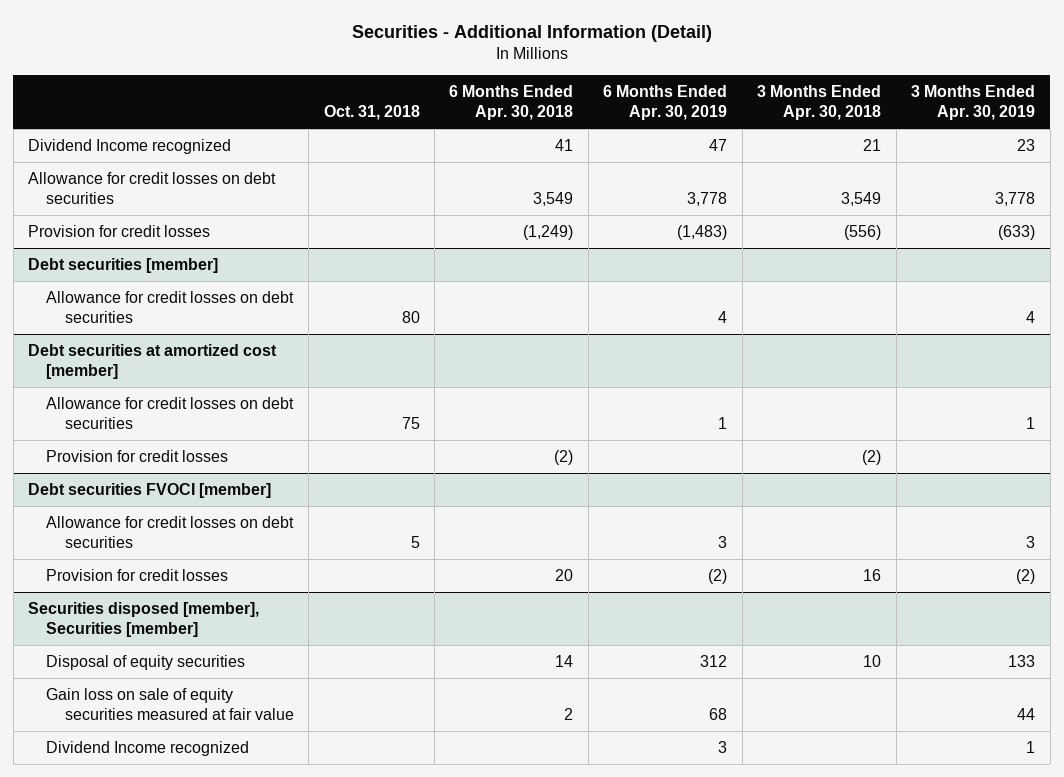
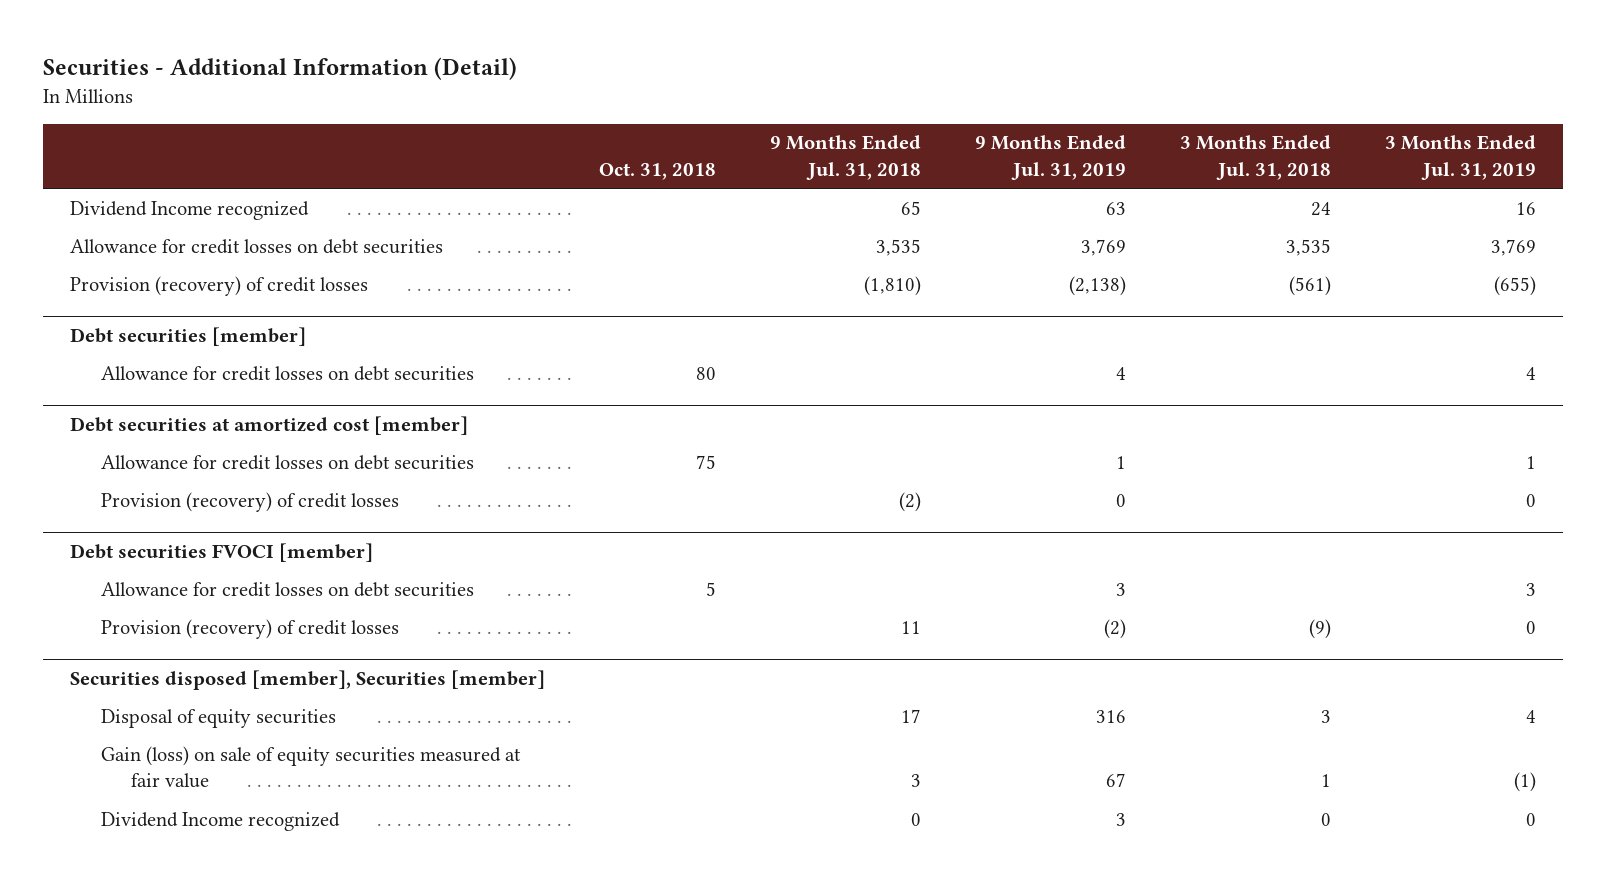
- | Oct. 31, 2018 | 6 Months Ended Apr. 30, 2018 | 6 Months Ended Apr. 30, 2019 | 3 Months Ended Apr. 30, 2018 | 3 Months Ended Apr. 30, 2019
+ | Oct. 31, 2018 | 9 Months Ended Jul. 31, 2018 | 9 Months Ended Jul. 31, 2019 | 3 Months Ended Jul. 31, 2018 | 3 Months Ended Jul. 31, 2019
- Provision for credit losses | | (1,249) | (1,483) | (556) | (633)
+ Provision (recovery) of credit losses | | (1,810) | (2,138) | (561) | (655)
@ Debt securities at amortized cost [member]
- Provision for credit losses | | (2) | | (2) |
+ Provision (recovery) of credit losses | | (2) | 0 | | 0
@ Debt securities FVOCI [member]
- Provision for credit losses | | 20 | (2) | 16 | (2)
+ Provision (recovery) of credit losses | | 11 | (2) | (9) | 0
@ Securities disposed [member], Securities [member]
- Gain loss on sale of equity securities measured at fair value | | 2 | 68 | | 44
+ Gain (loss) on sale of equity securities measured at fair value | | 3 | 67 | 1 | (1)

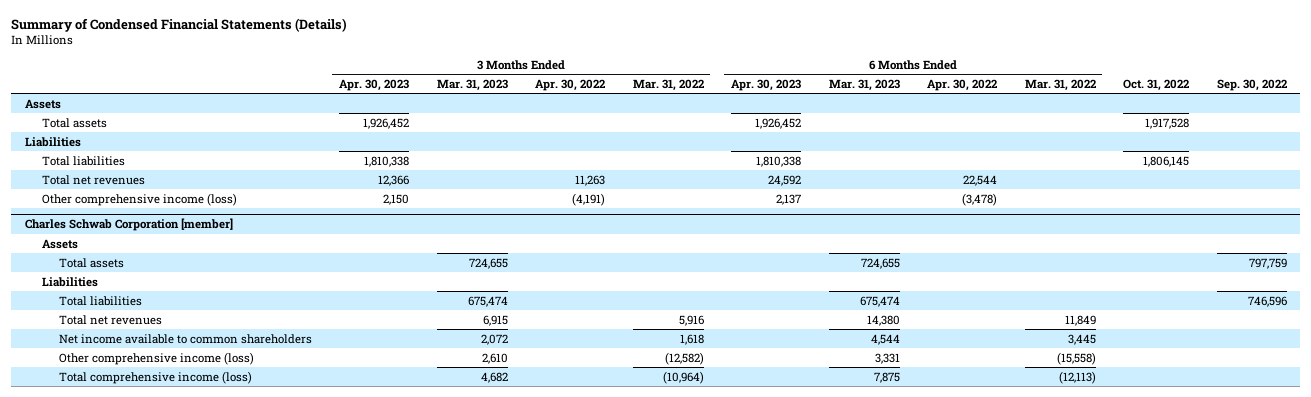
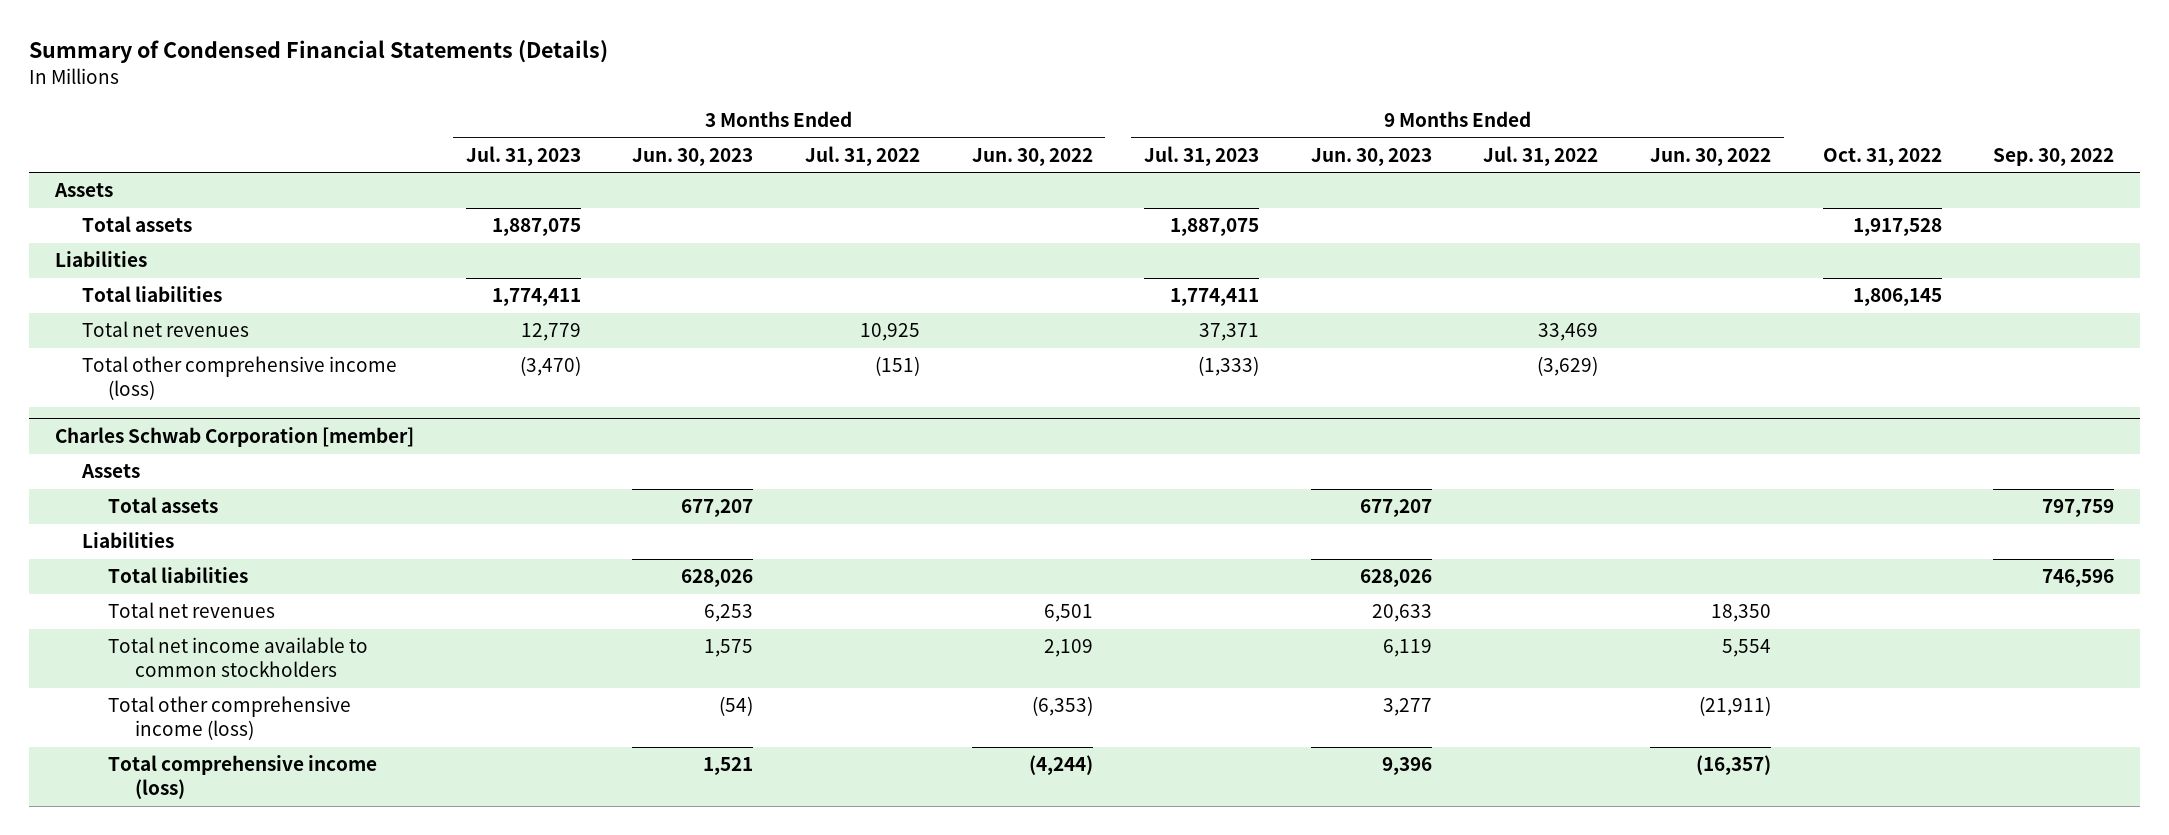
- | 3 Months Ended Apr. 30, 2023 | 3 Months Ended Mar. 31, 2023 | 3 Months Ended Apr. 30, 2022 | 3 Months Ended Mar. 31, 2022 | 6 Months Ended Apr. 30, 2023 | 6 Months Ended Mar. 31, 2023 | 6 Months Ended Apr. 30, 2022 | 6 Months Ended Mar. 31, 2022 | Oct. 31, 2022 | Sep. 30, 2022
+ | 3 Months Ended Jul. 31, 2023 | 3 Months Ended Jun. 30, 2023 | 3 Months Ended Jul. 31, 2022 | 3 Months Ended Jun. 30, 2022 | 9 Months Ended Jul. 31, 2023 | 9 Months Ended Jun. 30, 2023 | 9 Months Ended Jul. 31, 2022 | 9 Months Ended Jun. 30, 2022 | Oct. 31, 2022 | Sep. 30, 2022
- Other comprehensive income (loss) | 2,150 | | (4,191) | | 2,137 | | (3,478) | | |
+ Total other comprehensive income (loss) | (3,470) | | (151) | | (1,333) | | (3,629) | | |
@ Charles Schwab Corporation [member]
- Net income available to common shareholders | | 2,072 | | 1,618 | | 4,544 | | 3,445 | |
- Other comprehensive income (loss) | | 2,610 | | (12,582) | | 3,331 | | (15,558) | |
+ Total net income available to common stockholders | | 1,575 | | 2,109 | | 6,119 | | 5,554 | |
+ Total other comprehensive income (loss) | | (54) | | (6,353) | | 3,277 | | (21,911) | |

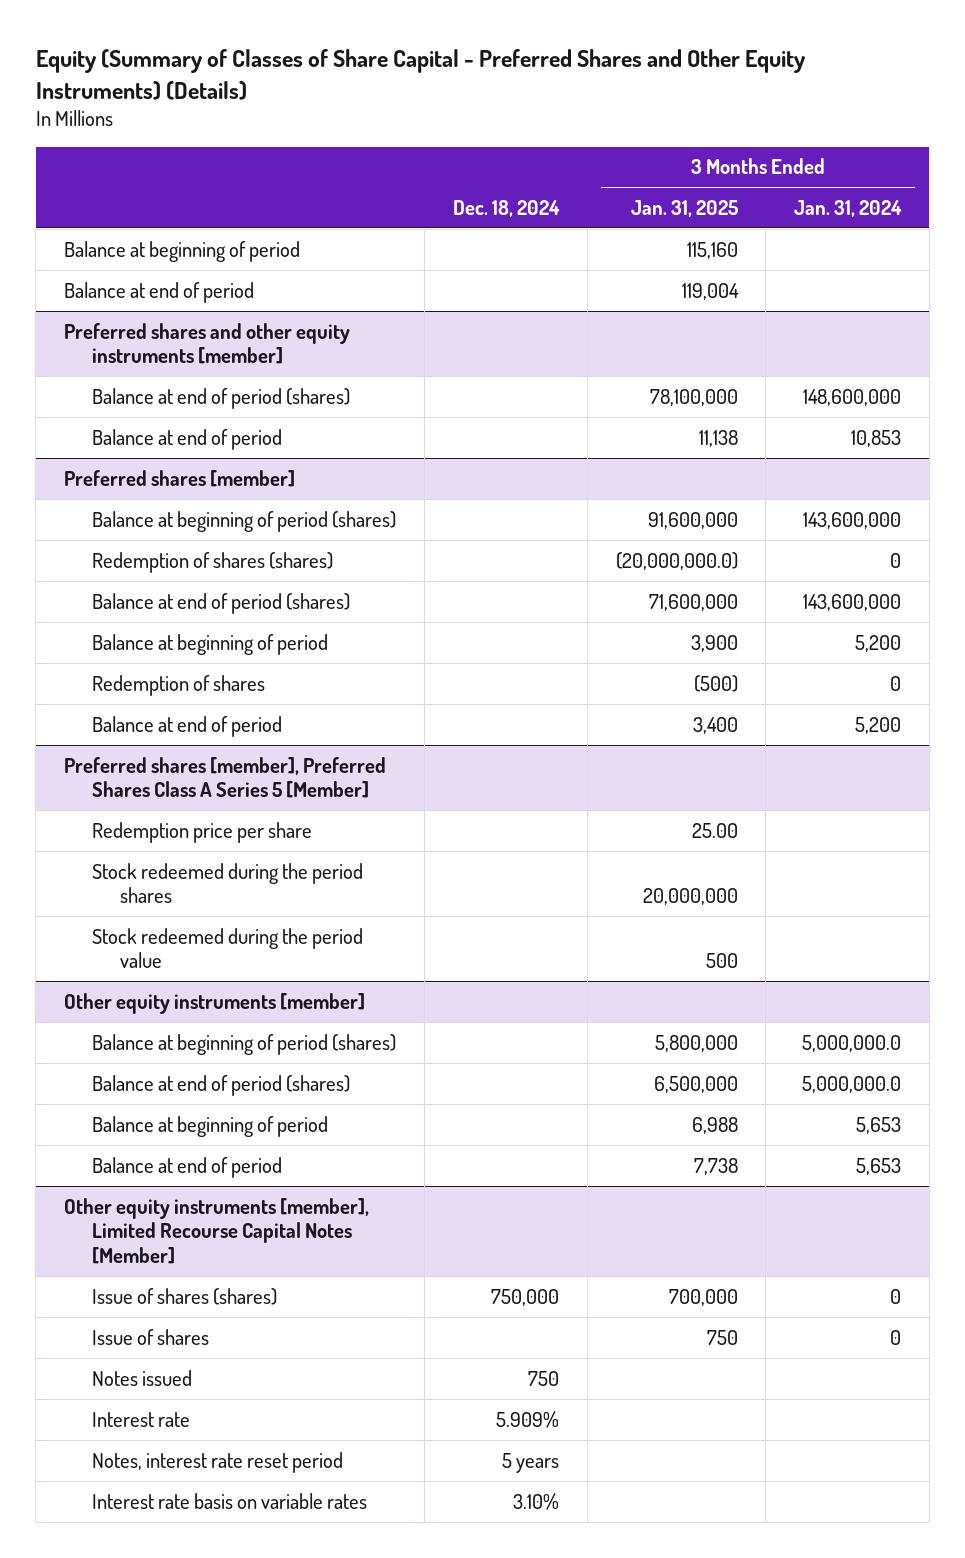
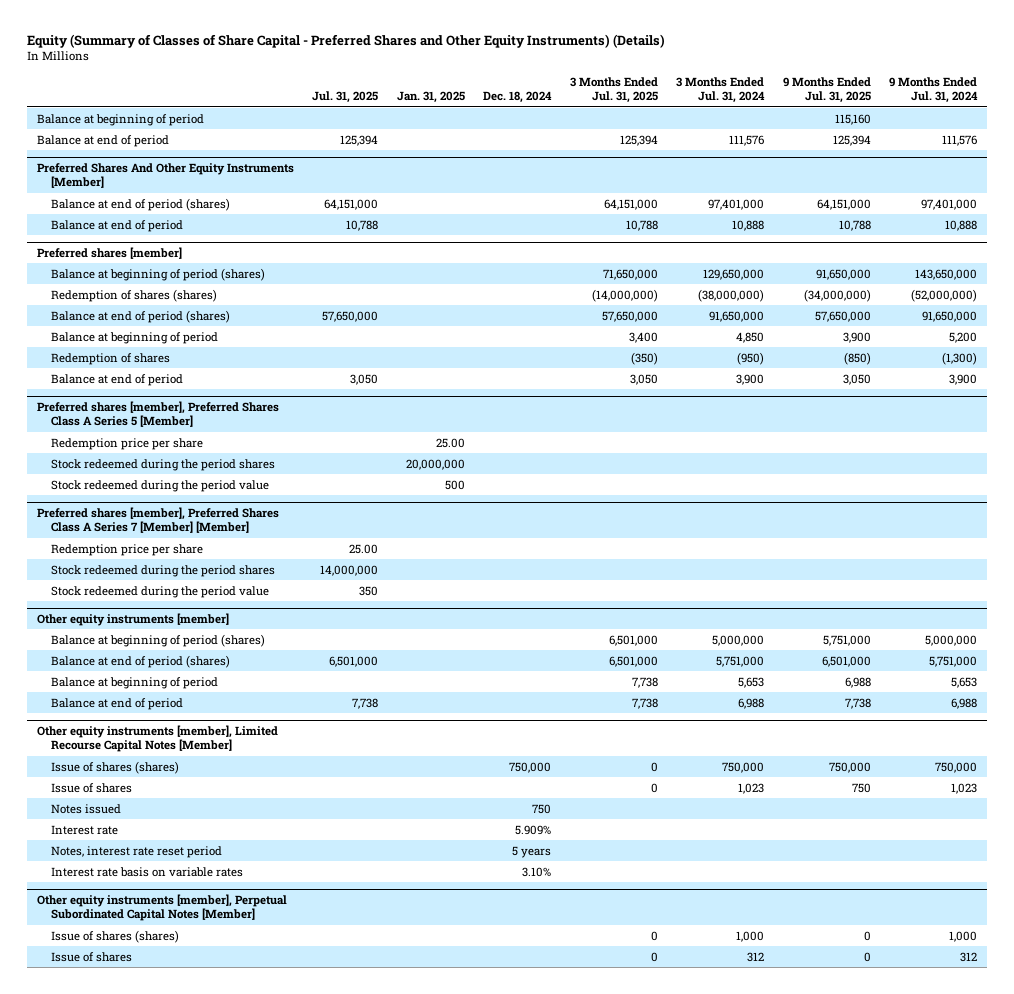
- | Dec. 18, 2024 | 3 Months Ended Jan. 31, 2025 | 3 Months Ended Jan. 31, 2024
+ | Jul. 31, 2025 | Jan. 31, 2025 | Dec. 18, 2024 | 3 Months Ended Jul. 31, 2025 | 3 Months Ended Jul. 31, 2024 | 9 Months Ended Jul. 31, 2025 | 9 Months Ended Jul. 31, 2024
- Preferred shares and other equity instruments [member]
+ Preferred Shares And Other Equity Instruments [Member]
+ Preferred shares [member], Preferred Shares Class A Series 7 [Member] [Member]
+ Redemption price per share | 25.00 | | | | | |
+ Stock redeemed during the period shares | 14,000,000 | | | | | |
+ Stock redeemed during the period value | 350 | | | | | |
+ Other equity instruments [member], Perpetual Subordinated Capital Notes [Member]
+ Issue of shares (shares) | | | | 0 | 1,000 | 0 | 1,000
+ Issue of shares | | | | 0 | 312 | 0 | 312

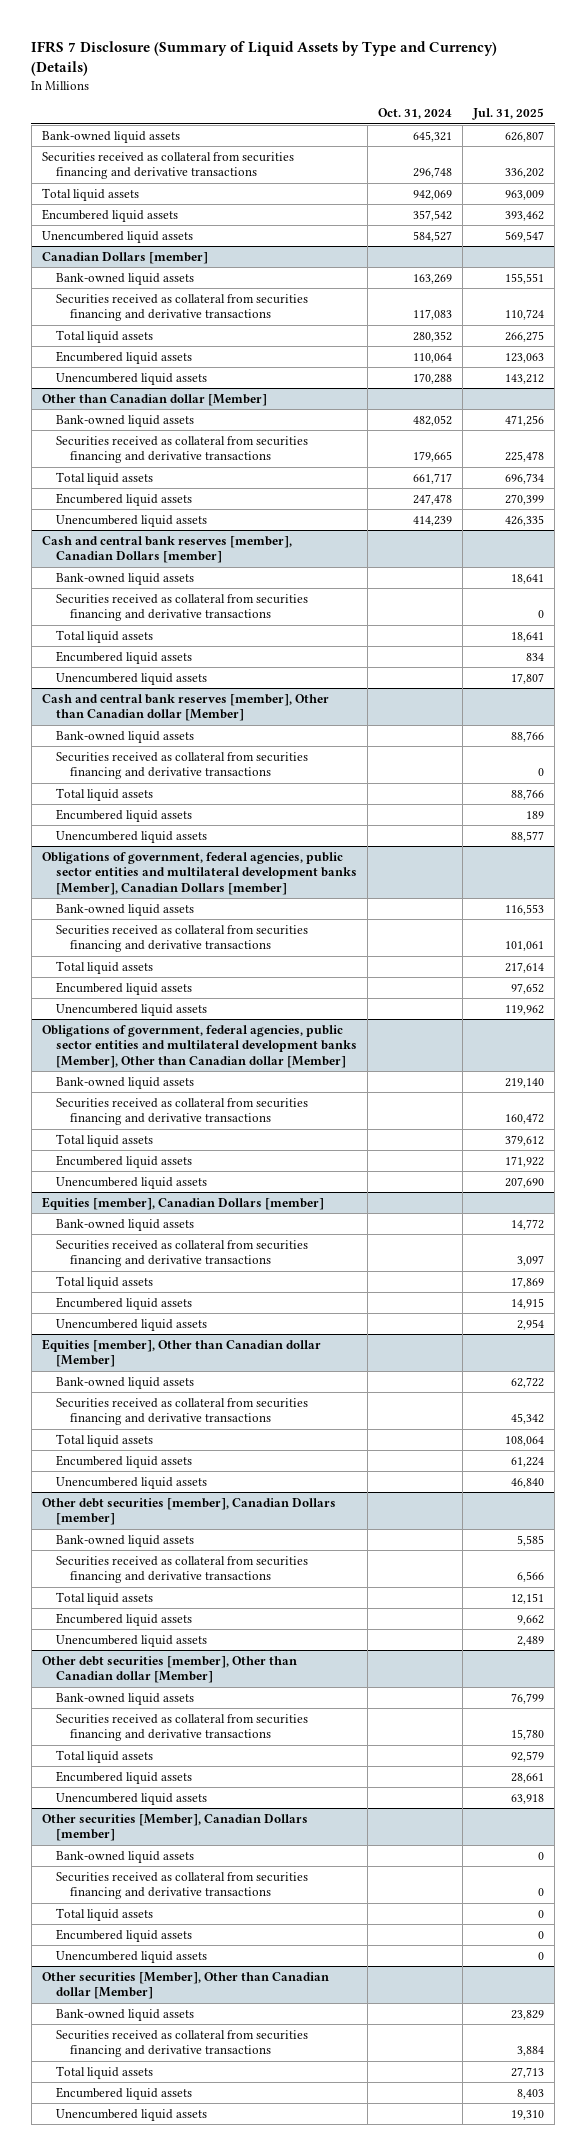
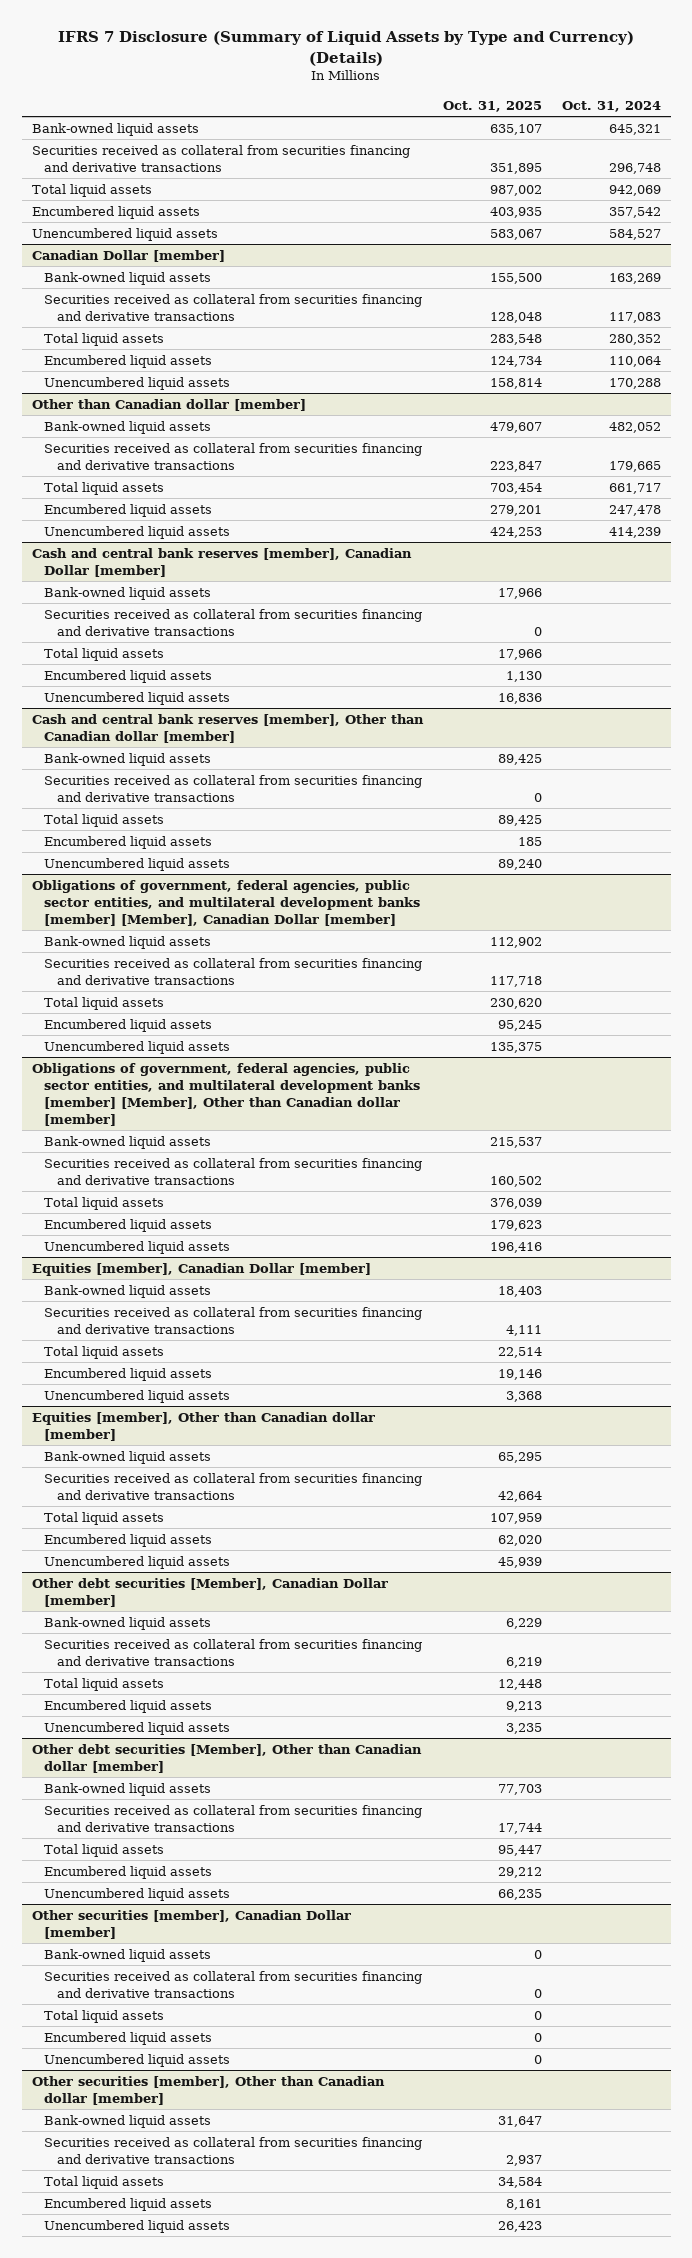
- | Oct. 31, 2024 | Jul. 31, 2025
+ | Oct. 31, 2025 | Oct. 31, 2024
- Canadian Dollars [member]
+ Canadian Dollar [member]
- Other than Canadian dollar [Member]
+ Other than Canadian dollar [member]
- Cash and central bank reserves [member], Canadian Dollars [member]
+ Cash and central bank reserves [member], Canadian Dollar [member]
- Cash and central bank reserves [member], Other than Canadian dollar [Member]
+ Cash and central bank reserves [member], Other than Canadian dollar [member]
- Obligations of government, federal agencies, public sector entities and multilateral development banks [Member], Canadian Dollars [member]
+ Obligations of government, federal agencies, public sector entities, and multilateral development banks [member] [Member], Canadian Dollar [member]
- Obligations of government, federal agencies, public sector entities and multilateral development banks [Member], Other than Canadian dollar [Member]
+ Obligations of government, federal agencies, public sector entities, and multilateral development banks [member] [Member], Other than Canadian dollar [member]
- Equities [member], Canadian Dollars [member]
+ Equities [member], Canadian Dollar [member]
- Equities [member], Other than Canadian dollar [Member]
+ Equities [member], Other than Canadian dollar [member]
- Other debt securities [member], Canadian Dollars [member]
+ Other debt securities [Member], Canadian Dollar [member]
- Other debt securities [member], Other than Canadian dollar [Member]
+ Other debt securities [Member], Other than Canadian dollar [member]
- Other securities [Member], Canadian Dollars [member]
+ Other securities [member], Canadian Dollar [member]
- Other securities [Member], Other than Canadian dollar [Member]
+ Other securities [member], Other than Canadian dollar [member]

